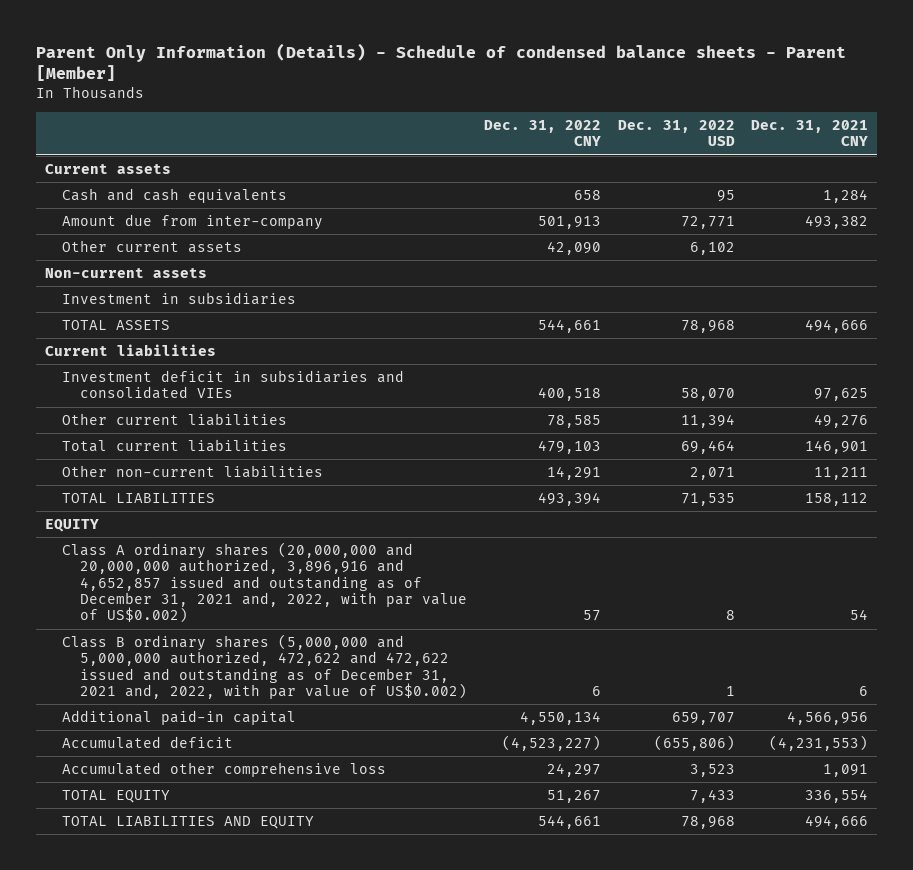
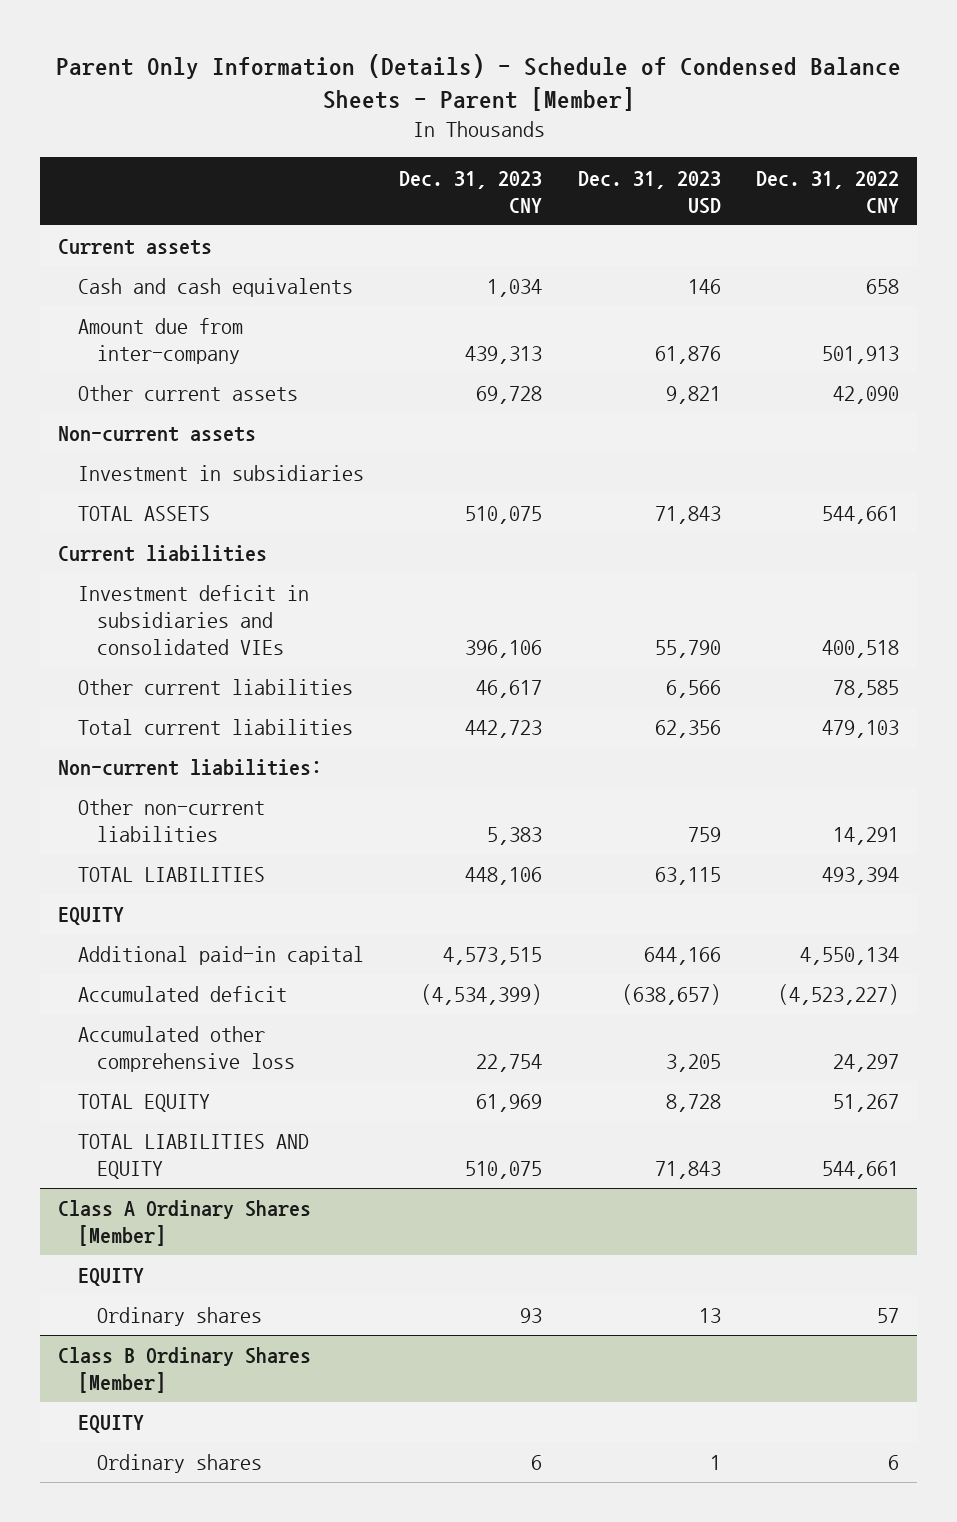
- Parent Only Information (Details) - Schedule of condensed balance sheets - Parent [Member]
+ Parent Only Information (Details) - Schedule of Condensed Balance Sheets - Parent [Member]
- | Dec. 31, 2022 CNY | Dec. 31, 2022 USD | Dec. 31, 2021 CNY
+ | Dec. 31, 2023 CNY | Dec. 31, 2023 USD | Dec. 31, 2022 CNY
+ Non-current liabilities:
- Class A ordinary shares (20,000,000 and 20,000,000 authorized, 3,896,916 and 4,652,857 issued and outstanding as of December 31, 2021 and, 2022, with par value of US$0.002) | 57 | 8 | 54
- Class B ordinary shares (5,000,000 and 5,000,000 authorized, 472,622 and 472,622 issued and outstanding as of December 31, 2021 and, 2022, with par value of US$0.002) | 6 | 1 | 6
+ Class A Ordinary Shares [Member]
+ EQUITY
+ Ordinary shares | 93 | 13 | 57
+ Class B Ordinary Shares [Member]
+ EQUITY
+ Ordinary shares | 6 | 1 | 6

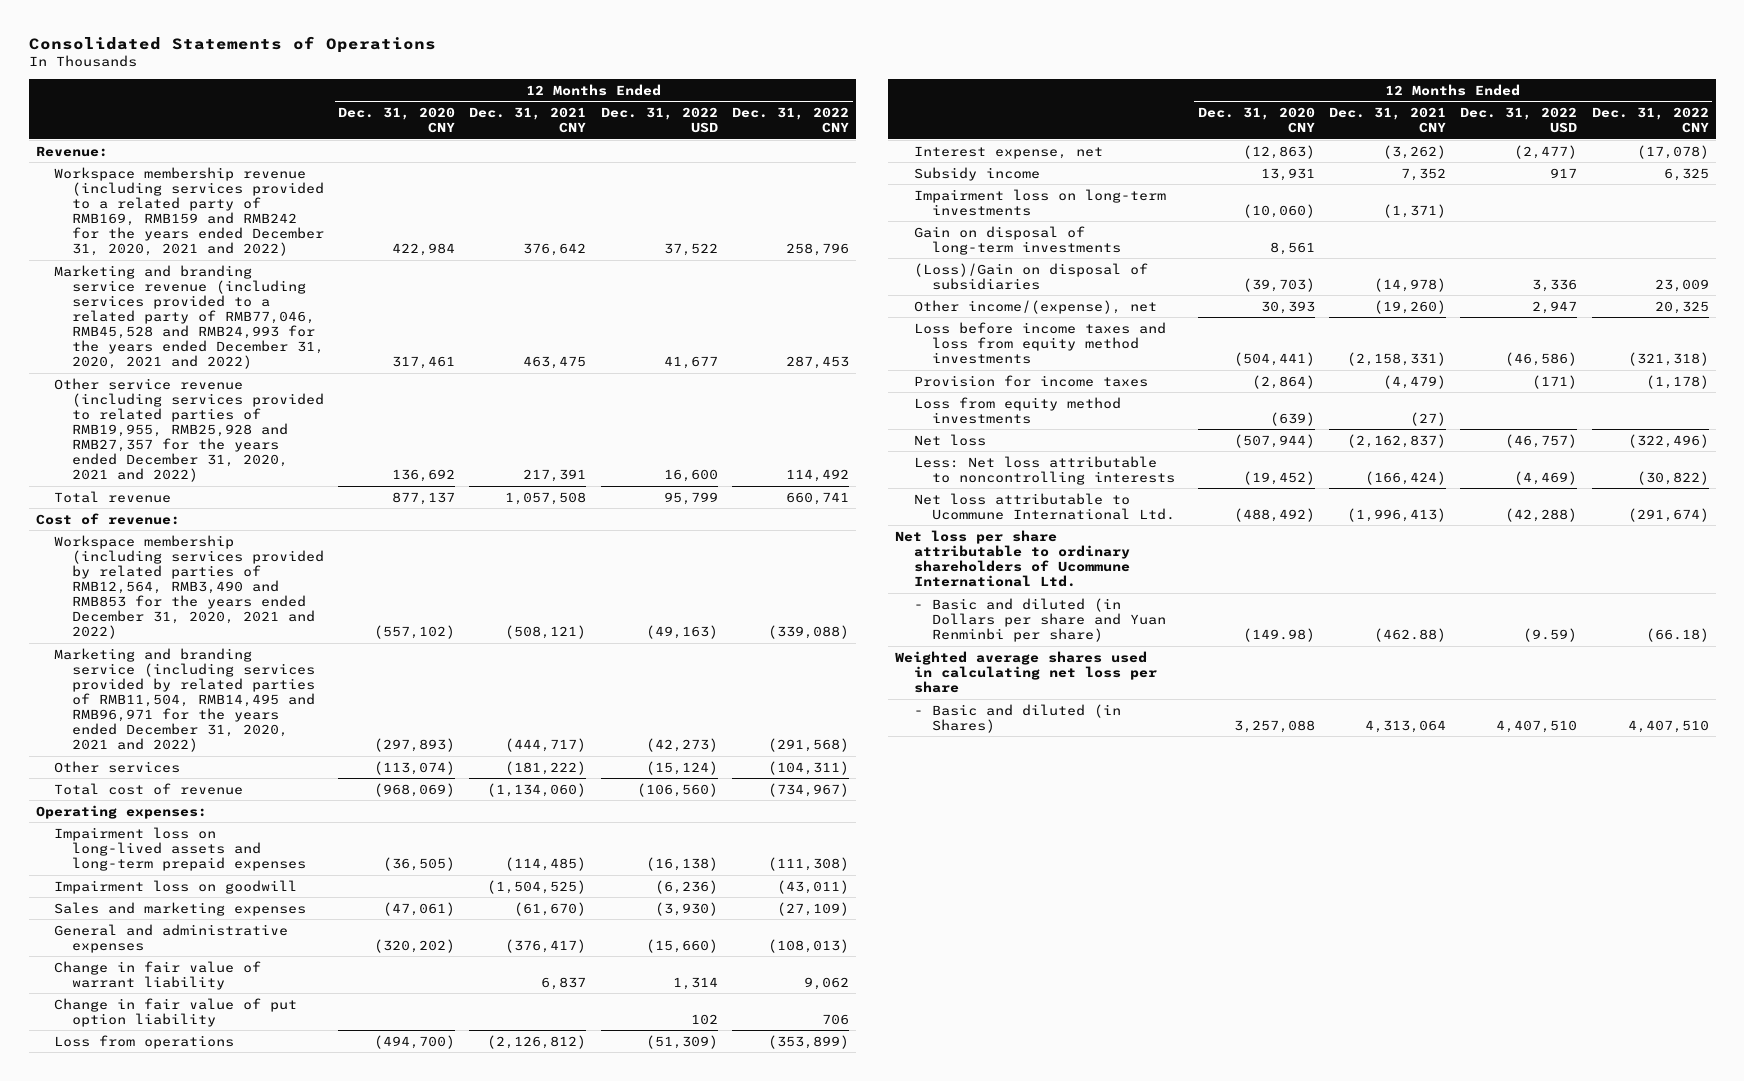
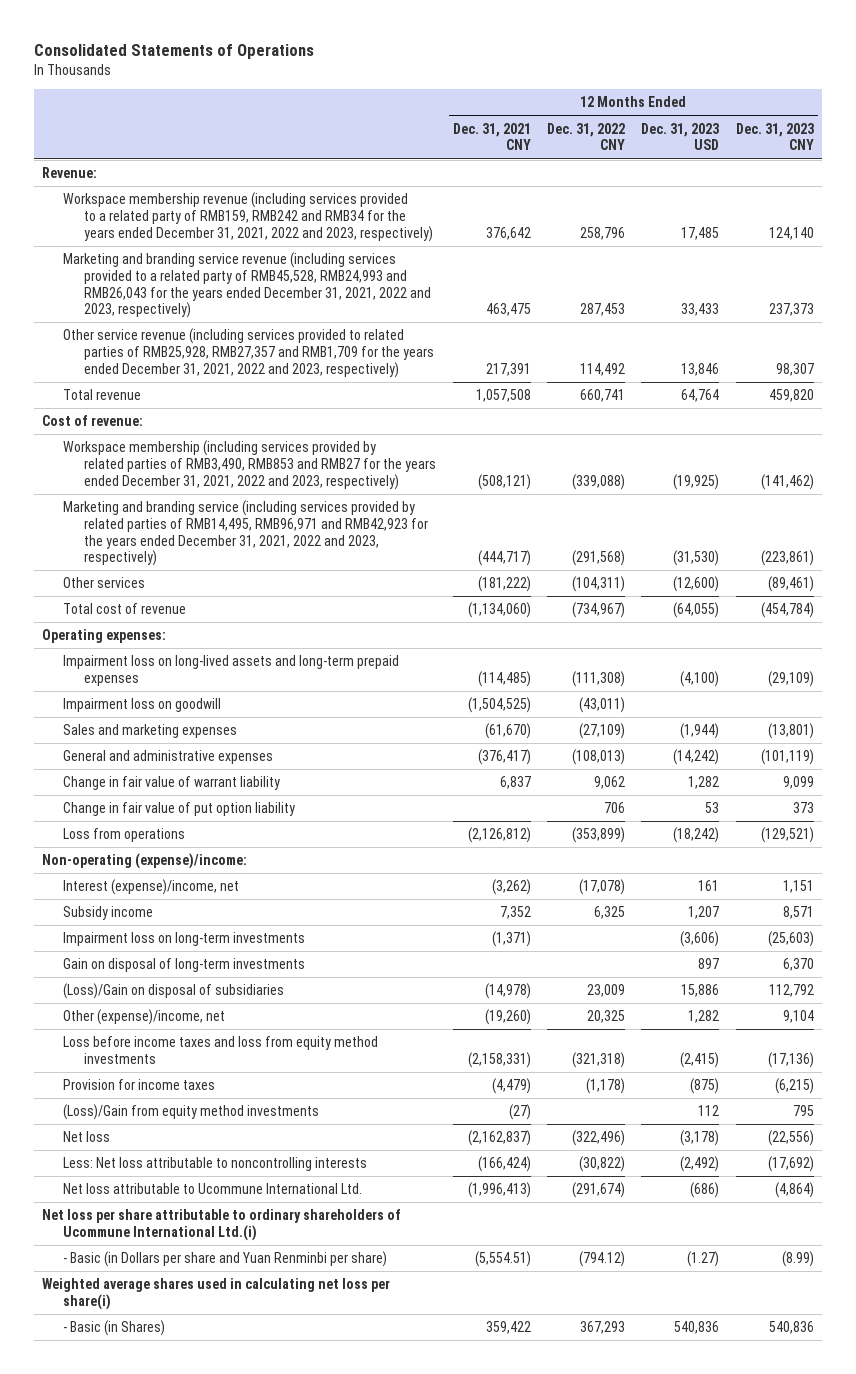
- | 12 Months Ended Dec. 31, 2020 CNY | 12 Months Ended Dec. 31, 2021 CNY | 12 Months Ended Dec. 31, 2022 USD | 12 Months Ended Dec. 31, 2022 CNY
+ | 12 Months Ended Dec. 31, 2021 CNY | 12 Months Ended Dec. 31, 2022 CNY | 12 Months Ended Dec. 31, 2023 USD | 12 Months Ended Dec. 31, 2023 CNY
- Workspace membership revenue (including services provided to a related party of RMB169, RMB159 and RMB242 for the years ended December 31, 2020, 2021 and 2022) | 422,984 | 376,642 | 37,522 | 258,796
- Marketing and branding service revenue (including services provided to a related party of RMB77,046, RMB45,528 and RMB24,993 for the years ended December 31, 2020, 2021 and 2022) | 317,461 | 463,475 | 41,677 | 287,453
- Other service revenue (including services provided to related parties of RMB19,955, RMB25,928 and RMB27,357 for the years ended December 31, 2020, 2021 and 2022) | 136,692 | 217,391 | 16,600 | 114,492
+ Workspace membership revenue (including services provided to a related party of RMB159, RMB242 and RMB34 for the years ended December 31, 2021, 2022 and 2023, respectively) | 376,642 | 258,796 | 17,485 | 124,140
+ Marketing and branding service revenue (including services provided to a related party of RMB45,528, RMB24,993 and RMB26,043 for the years ended December 31, 2021, 2022 and 2023, respectively) | 463,475 | 287,453 | 33,433 | 237,373
+ Other service revenue (including services provided to related parties of RMB25,928, RMB27,357 and RMB1,709 for the years ended December 31, 2021, 2022 and 2023, respectively) | 217,391 | 114,492 | 13,846 | 98,307
- Workspace membership (including services provided by related parties of RMB12,564, RMB3,490 and RMB853 for the years ended December 31, 2020, 2021 and 2022) | (557,102) | (508,121) | (49,163) | (339,088)
- Marketing and branding service (including services provided by related parties of RMB11,504, RMB14,495 and RMB96,971 for the years ended December 31, 2020, 2021 and 2022) | (297,893) | (444,717) | (42,273) | (291,568)
+ Workspace membership (including services provided by related parties of RMB3,490, RMB853 and RMB27 for the years ended December 31, 2021, 2022 and 2023, respectively) | (508,121) | (339,088) | (19,925) | (141,462)
+ Marketing and branding service (including services provided by related parties of RMB14,495, RMB96,971 and RMB42,923 for the years ended December 31, 2021, 2022 and 2023, respectively) | (444,717) | (291,568) | (31,530) | (223,861)
- Interest expense, net | (12,863) | (3,262) | (2,477) | (17,078)
+ Non-operating (expense)/income:
+ Interest (expense)/income, net | (3,262) | (17,078) | 161 | 1,151
- Other income/(expense), net | 30,393 | (19,260) | 2,947 | 20,325
+ Other (expense)/income, net | (19,260) | 20,325 | 1,282 | 9,104
- Loss from equity method investments | (639) | (27) | |
+ (Loss)/Gain from equity method investments | (27) | | 112 | 795
- Net loss per share attributable to ordinary shareholders of Ucommune International Ltd.
- - Basic and diluted (in Dollars per share and Yuan Renminbi per share) | (149.98) | (462.88) | (9.59) | (66.18)
- Weighted average shares used in calculating net loss per share
- - Basic and diluted (in Shares) | 3,257,088 | 4,313,064 | 4,407,510 | 4,407,510
+ Net loss per share attributable to ordinary shareholders of Ucommune International Ltd.(i)
+ - Basic (in Dollars per share and Yuan Renminbi per share) | (5,554.51) | (794.12) | (1.27) | (8.99)
+ Weighted average shares used in calculating net loss per share(i)
+ - Basic (in Shares) | 359,422 | 367,293 | 540,836 | 540,836

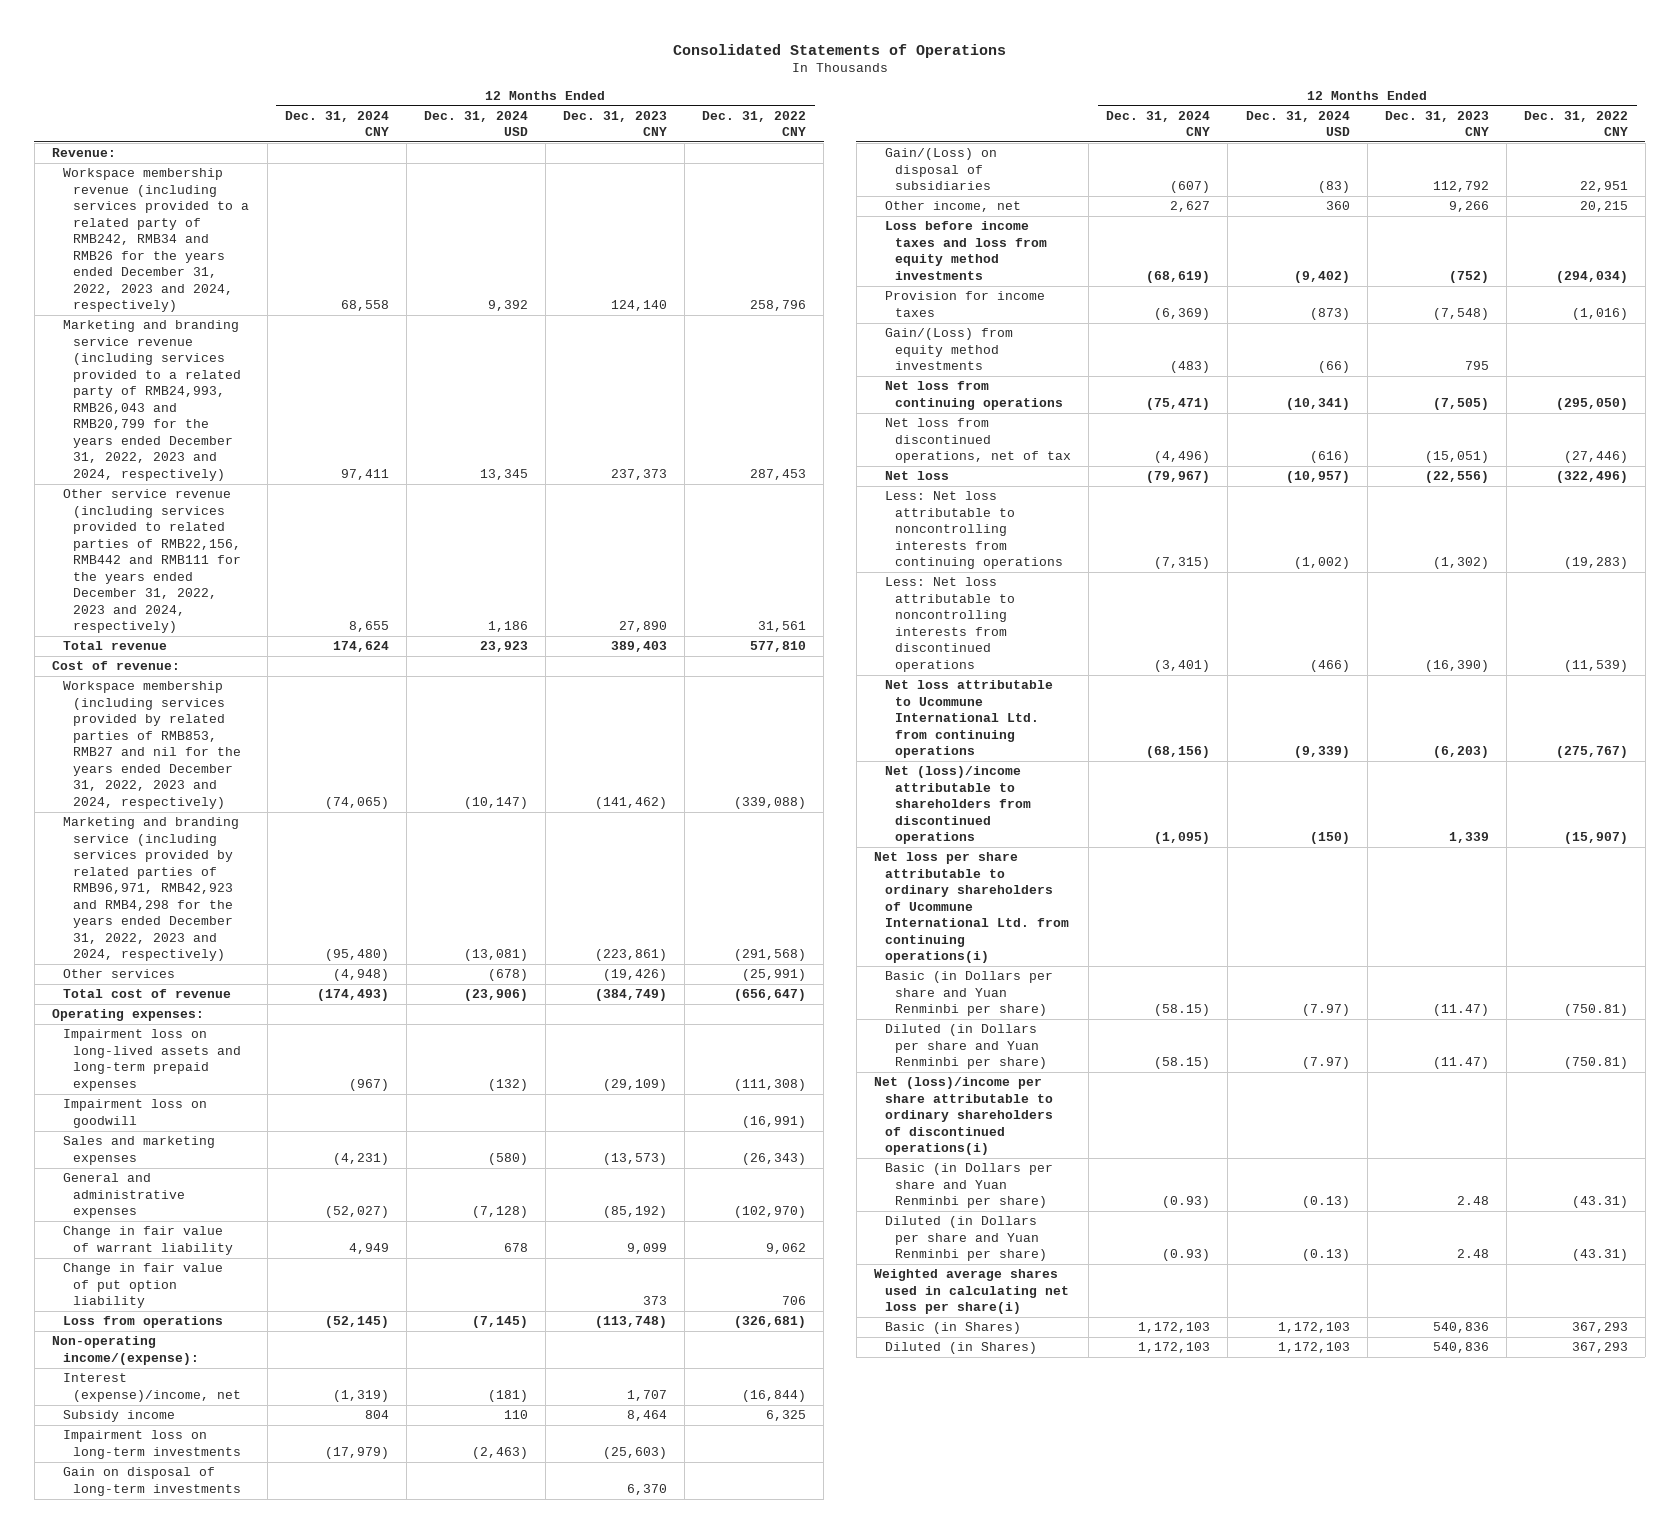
- | 12 Months Ended Dec. 31, 2021 CNY | 12 Months Ended Dec. 31, 2022 CNY | 12 Months Ended Dec. 31, 2023 USD | 12 Months Ended Dec. 31, 2023 CNY
+ | 12 Months Ended Dec. 31, 2024 CNY | 12 Months Ended Dec. 31, 2024 USD | 12 Months Ended Dec. 31, 2023 CNY | 12 Months Ended Dec. 31, 2022 CNY
- Workspace membership revenue (including services provided to a related party of RMB159, RMB242 and RMB34 for the years ended December 31, 2021, 2022 and 2023, respectively) | 376,642 | 258,796 | 17,485 | 124,140
- Marketing and branding service revenue (including services provided to a related party of RMB45,528, RMB24,993 and RMB26,043 for the years ended December 31, 2021, 2022 and 2023, respectively) | 463,475 | 287,453 | 33,433 | 237,373
- Other service revenue (including services provided to related parties of RMB25,928, RMB27,357 and RMB1,709 for the years ended December 31, 2021, 2022 and 2023, respectively) | 217,391 | 114,492 | 13,846 | 98,307
- Total revenue | 1,057,508 | 660,741 | 64,764 | 459,820
+ Workspace membership revenue (including services provided to a related party of RMB242, RMB34 and RMB26 for the years ended December 31, 2022, 2023 and 2024, respectively) | 68,558 | 9,392 | 124,140 | 258,796
+ Marketing and branding service revenue (including services provided to a related party of RMB24,993, RMB26,043 and RMB20,799 for the years ended December 31, 2022, 2023 and 2024, respectively) | 97,411 | 13,345 | 237,373 | 287,453
+ Other service revenue (including services provided to related parties of RMB22,156, RMB442 and RMB111 for the years ended December 31, 2022, 2023 and 2024, respectively) | 8,655 | 1,186 | 27,890 | 31,561
+ Total revenue | 174,624 | 23,923 | 389,403 | 577,810
- Workspace membership (including services provided by related parties of RMB3,490, RMB853 and RMB27 for the years ended December 31, 2021, 2022 and 2023, respectively) | (508,121) | (339,088) | (19,925) | (141,462)
- Marketing and branding service (including services provided by related parties of RMB14,495, RMB96,971 and RMB42,923 for the years ended December 31, 2021, 2022 and 2023, respectively) | (444,717) | (291,568) | (31,530) | (223,861)
- Other services | (181,222) | (104,311) | (12,600) | (89,461)
- Total cost of revenue | (1,134,060) | (734,967) | (64,055) | (454,784)
+ Workspace membership (including services provided by related parties of RMB853, RMB27 and nil for the years ended December 31, 2022, 2023 and 2024, respectively) | (74,065) | (10,147) | (141,462) | (339,088)
+ Marketing and branding service (including services provided by related parties of RMB96,971, RMB42,923 and RMB4,298 for the years ended December 31, 2022, 2023 and 2024, respectively) | (95,480) | (13,081) | (223,861) | (291,568)
+ Other services | (4,948) | (678) | (19,426) | (25,991)
+ Total cost of revenue | (174,493) | (23,906) | (384,749) | (656,647)
- Impairment loss on goodwill | (1,504,525) | (43,011) | |
- Sales and marketing expenses | (61,670) | (27,109) | (1,944) | (13,801)
- General and administrative expenses | (376,417) | (108,013) | (14,242) | (101,119)
+ Impairment loss on goodwill | | | | (16,991)
+ Sales and marketing expenses | (4,231) | (580) | (13,573) | (26,343)
+ General and administrative expenses | (52,027) | (7,128) | (85,192) | (102,970)
- Loss from operations | (2,126,812) | (353,899) | (18,242) | (129,521)
- Non-operating (expense)/income:
- Interest (expense)/income, net | (3,262) | (17,078) | 161 | 1,151
- Subsidy income | 7,352 | 6,325 | 1,207 | 8,571
+ Loss from operations | (52,145) | (7,145) | (113,748) | (326,681)
+ Non-operating income/(expense):
+ Interest (expense)/income, net | (1,319) | (181) | 1,707 | (16,844)
+ Subsidy income | 804 | 110 | 8,464 | 6,325
- (Loss)/Gain on disposal of subsidiaries | (14,978) | 23,009 | 15,886 | 112,792
- Other (expense)/income, net | (19,260) | 20,325 | 1,282 | 9,104
- Loss before income taxes and loss from equity method investments | (2,158,331) | (321,318) | (2,415) | (17,136)
- Provision for income taxes | (4,479) | (1,178) | (875) | (6,215)
- (Loss)/Gain from equity method investments | (27) | | 112 | 795
+ Gain/(Loss) on disposal of subsidiaries | (607) | (83) | 112,792 | 22,951
+ Other income, net | 2,627 | 360 | 9,266 | 20,215
+ Loss before income taxes and loss from equity method investments | (68,619) | (9,402) | (752) | (294,034)
+ Provision for income taxes | (6,369) | (873) | (7,548) | (1,016)
+ Gain/(Loss) from equity method investments | (483) | (66) | 795 |
+ Net loss from continuing operations | (75,471) | (10,341) | (7,505) | (295,050)
+ Net loss from discontinued operations, net of tax | (4,496) | (616) | (15,051) | (27,446)
- Less: Net loss attributable to noncontrolling interests | (166,424) | (30,822) | (2,492) | (17,692)
- Net loss attributable to Ucommune International Ltd. | (1,996,413) | (291,674) | (686) | (4,864)
- Net loss per share attributable to ordinary shareholders of Ucommune International Ltd.(i)
- - Basic (in Dollars per share and Yuan Renminbi per share) | (5,554.51) | (794.12) | (1.27) | (8.99)
+ Less: Net loss attributable to noncontrolling interests from continuing operations | (7,315) | (1,002) | (1,302) | (19,283)
+ Less: Net loss attributable to noncontrolling interests from discontinued operations | (3,401) | (466) | (16,390) | (11,539)
+ Net loss attributable to Ucommune International Ltd. from continuing operations | (68,156) | (9,339) | (6,203) | (275,767)
+ Net (loss)/income attributable to shareholders from discontinued operations | (1,095) | (150) | 1,339 | (15,907)
+ Net loss per share attributable to ordinary shareholders of Ucommune International Ltd. from continuing operations(i)
+ Basic (in Dollars per share and Yuan Renminbi per share) | (58.15) | (7.97) | (11.47) | (750.81)
+ Diluted (in Dollars per share and Yuan Renminbi per share) | (58.15) | (7.97) | (11.47) | (750.81)
+ Net (loss)/income per share attributable to ordinary shareholders of discontinued operations(i)
+ Basic (in Dollars per share and Yuan Renminbi per share) | (0.93) | (0.13) | 2.48 | (43.31)
+ Diluted (in Dollars per share and Yuan Renminbi per share) | (0.93) | (0.13) | 2.48 | (43.31)
- - Basic (in Shares) | 359,422 | 367,293 | 540,836 | 540,836
+ Basic (in Shares) | 1,172,103 | 1,172,103 | 540,836 | 367,293
+ Diluted (in Shares) | 1,172,103 | 1,172,103 | 540,836 | 367,293

